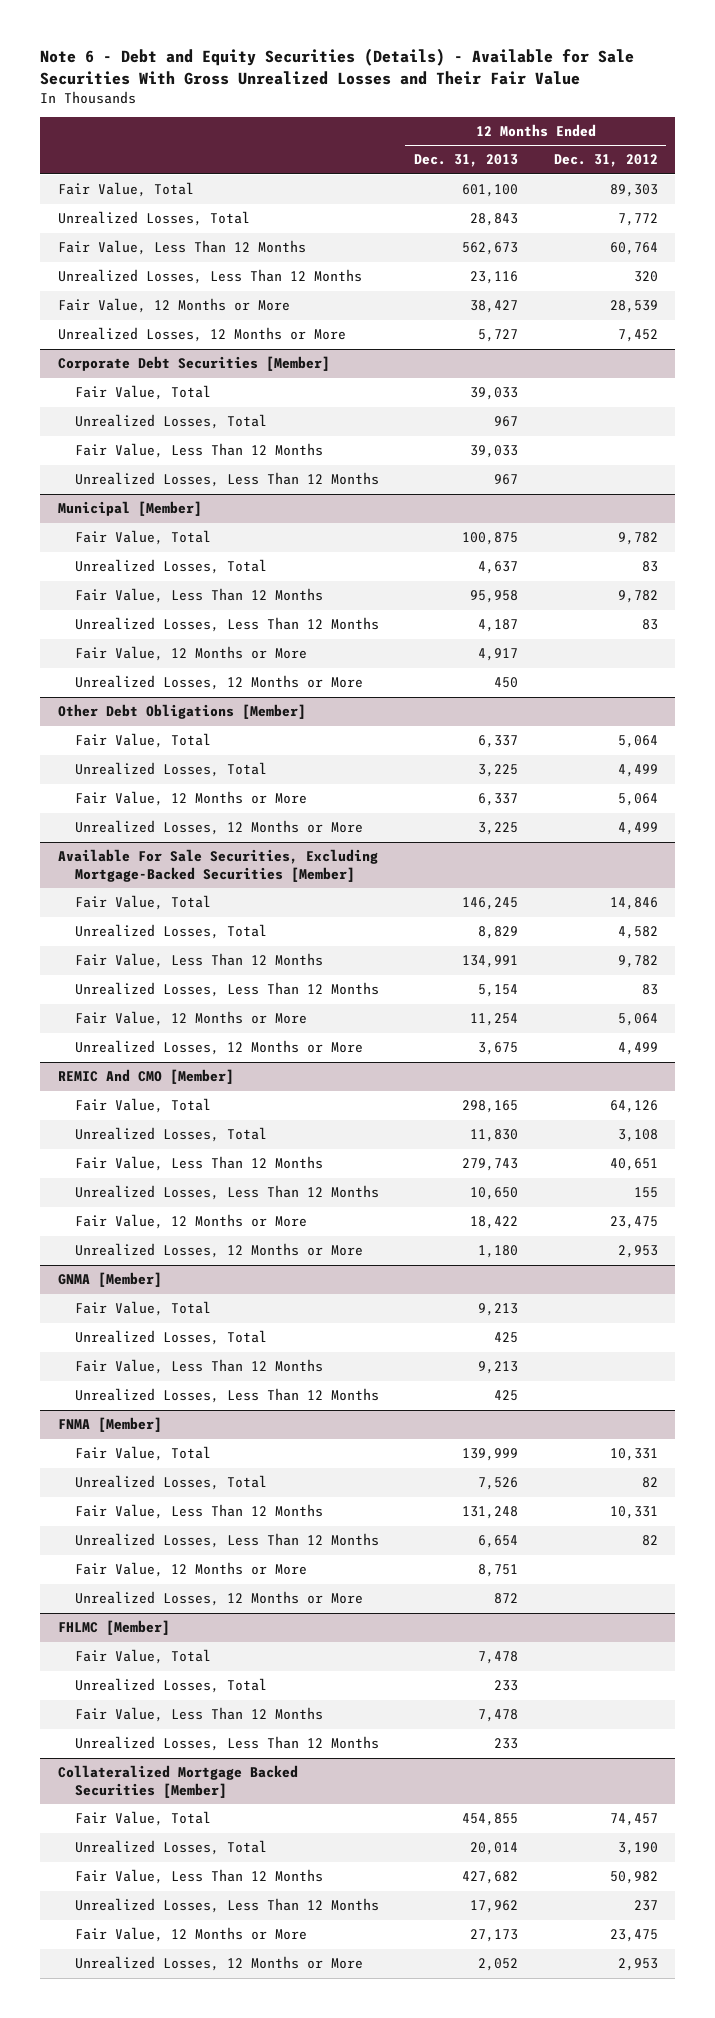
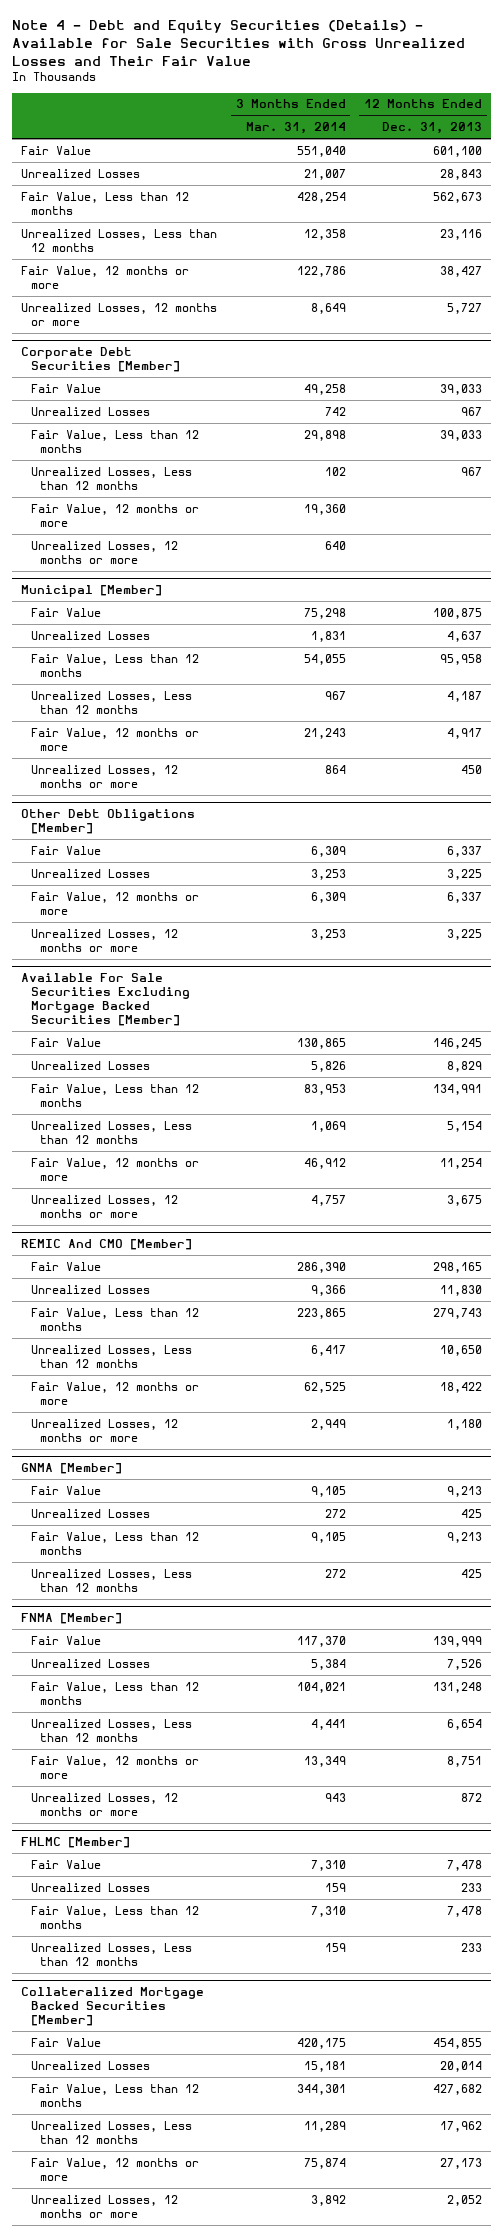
- Note 6 - Debt and Equity Securities (Details) - Available for Sale Securities With Gross Unrealized Losses and Their Fair Value
+ Note 4 - Debt and Equity Securities (Details) - Available for Sale Securities with Gross Unrealized Losses and Their Fair Value
- | 12 Months Ended Dec. 31, 2013 | 12 Months Ended Dec. 31, 2012
+ | 3 Months Ended Mar. 31, 2014 | 12 Months Ended Dec. 31, 2013
- Fair Value, Total | 601,100 | 89,303
- Unrealized Losses, Total | 28,843 | 7,772
- Fair Value, Less Than 12 Months | 562,673 | 60,764
- Unrealized Losses, Less Than 12 Months | 23,116 | 320
- Fair Value, 12 Months or More | 38,427 | 28,539
- Unrealized Losses, 12 Months or More | 5,727 | 7,452
+ Fair Value | 551,040 | 601,100
+ Unrealized Losses | 21,007 | 28,843
+ Fair Value, Less than 12 months | 428,254 | 562,673
+ Unrealized Losses, Less than 12 months | 12,358 | 23,116
+ Fair Value, 12 months or more | 122,786 | 38,427
+ Unrealized Losses, 12 months or more | 8,649 | 5,727
@ Corporate Debt Securities [Member]
- Fair Value, Total | 39,033 |
- Unrealized Losses, Total | 967 |
- Fair Value, Less Than 12 Months | 39,033 |
- Unrealized Losses, Less Than 12 Months | 967 |
+ Fair Value | 49,258 | 39,033
+ Unrealized Losses | 742 | 967
+ Fair Value, Less than 12 months | 29,898 | 39,033
+ Unrealized Losses, Less than 12 months | 102 | 967
+ Fair Value, 12 months or more | 19,360 |
+ Unrealized Losses, 12 months or more | 640 |
@ Municipal [Member]
- Fair Value, Total | 100,875 | 9,782
- Unrealized Losses, Total | 4,637 | 83
- Fair Value, Less Than 12 Months | 95,958 | 9,782
- Unrealized Losses, Less Than 12 Months | 4,187 | 83
- Fair Value, 12 Months or More | 4,917 |
- Unrealized Losses, 12 Months or More | 450 |
+ Fair Value | 75,298 | 100,875
+ Unrealized Losses | 1,831 | 4,637
+ Fair Value, Less than 12 months | 54,055 | 95,958
+ Unrealized Losses, Less than 12 months | 967 | 4,187
+ Fair Value, 12 months or more | 21,243 | 4,917
+ Unrealized Losses, 12 months or more | 864 | 450
@ Other Debt Obligations [Member]
- Fair Value, Total | 6,337 | 5,064
- Unrealized Losses, Total | 3,225 | 4,499
- Fair Value, 12 Months or More | 6,337 | 5,064
- Unrealized Losses, 12 Months or More | 3,225 | 4,499
- Available For Sale Securities, Excluding Mortgage-Backed Securities [Member]
- Fair Value, Total | 146,245 | 14,846
- Unrealized Losses, Total | 8,829 | 4,582
- Fair Value, Less Than 12 Months | 134,991 | 9,782
- Unrealized Losses, Less Than 12 Months | 5,154 | 83
- Fair Value, 12 Months or More | 11,254 | 5,064
- Unrealized Losses, 12 Months or More | 3,675 | 4,499
@ Other Debt Obligations [Member]
+ Fair Value | 6,309 | 6,337
+ Unrealized Losses | 3,253 | 3,225
+ Fair Value, 12 months or more | 6,309 | 6,337
+ Unrealized Losses, 12 months or more | 3,253 | 3,225
+ Available For Sale Securities Excluding Mortgage Backed Securities [Member]
+ Fair Value | 130,865 | 146,245
+ Unrealized Losses | 5,826 | 8,829
+ Fair Value, Less than 12 months | 83,953 | 134,991
+ Unrealized Losses, Less than 12 months | 1,069 | 5,154
+ Fair Value, 12 months or more | 46,912 | 11,254
+ Unrealized Losses, 12 months or more | 4,757 | 3,675
@ REMIC And CMO [Member]
- Fair Value, Total | 298,165 | 64,126
- Unrealized Losses, Total | 11,830 | 3,108
- Fair Value, Less Than 12 Months | 279,743 | 40,651
- Unrealized Losses, Less Than 12 Months | 10,650 | 155
- Fair Value, 12 Months or More | 18,422 | 23,475
- Unrealized Losses, 12 Months or More | 1,180 | 2,953
+ Fair Value | 286,390 | 298,165
+ Unrealized Losses | 9,366 | 11,830
+ Fair Value, Less than 12 months | 223,865 | 279,743
+ Unrealized Losses, Less than 12 months | 6,417 | 10,650
+ Fair Value, 12 months or more | 62,525 | 18,422
+ Unrealized Losses, 12 months or more | 2,949 | 1,180
@ GNMA [Member]
- Fair Value, Total | 9,213 |
- Unrealized Losses, Total | 425 |
- Fair Value, Less Than 12 Months | 9,213 |
- Unrealized Losses, Less Than 12 Months | 425 |
+ Fair Value | 9,105 | 9,213
+ Unrealized Losses | 272 | 425
+ Fair Value, Less than 12 months | 9,105 | 9,213
+ Unrealized Losses, Less than 12 months | 272 | 425
@ FNMA [Member]
- Fair Value, Total | 139,999 | 10,331
- Unrealized Losses, Total | 7,526 | 82
- Fair Value, Less Than 12 Months | 131,248 | 10,331
- Unrealized Losses, Less Than 12 Months | 6,654 | 82
- Fair Value, 12 Months or More | 8,751 |
- Unrealized Losses, 12 Months or More | 872 |
+ Fair Value | 117,370 | 139,999
+ Unrealized Losses | 5,384 | 7,526
+ Fair Value, Less than 12 months | 104,021 | 131,248
+ Unrealized Losses, Less than 12 months | 4,441 | 6,654
+ Fair Value, 12 months or more | 13,349 | 8,751
+ Unrealized Losses, 12 months or more | 943 | 872
@ FHLMC [Member]
- Fair Value, Total | 7,478 |
- Unrealized Losses, Total | 233 |
- Fair Value, Less Than 12 Months | 7,478 |
- Unrealized Losses, Less Than 12 Months | 233 |
+ Fair Value | 7,310 | 7,478
+ Unrealized Losses | 159 | 233
+ Fair Value, Less than 12 months | 7,310 | 7,478
+ Unrealized Losses, Less than 12 months | 159 | 233
@ Collateralized Mortgage Backed Securities [Member]
- Fair Value, Total | 454,855 | 74,457
- Unrealized Losses, Total | 20,014 | 3,190
- Fair Value, Less Than 12 Months | 427,682 | 50,982
- Unrealized Losses, Less Than 12 Months | 17,962 | 237
- Fair Value, 12 Months or More | 27,173 | 23,475
- Unrealized Losses, 12 Months or More | 2,052 | 2,953
+ Fair Value | 420,175 | 454,855
+ Unrealized Losses | 15,181 | 20,014
+ Fair Value, Less than 12 months | 344,301 | 427,682
+ Unrealized Losses, Less than 12 months | 11,289 | 17,962
+ Fair Value, 12 months or more | 75,874 | 27,173
+ Unrealized Losses, 12 months or more | 3,892 | 2,052

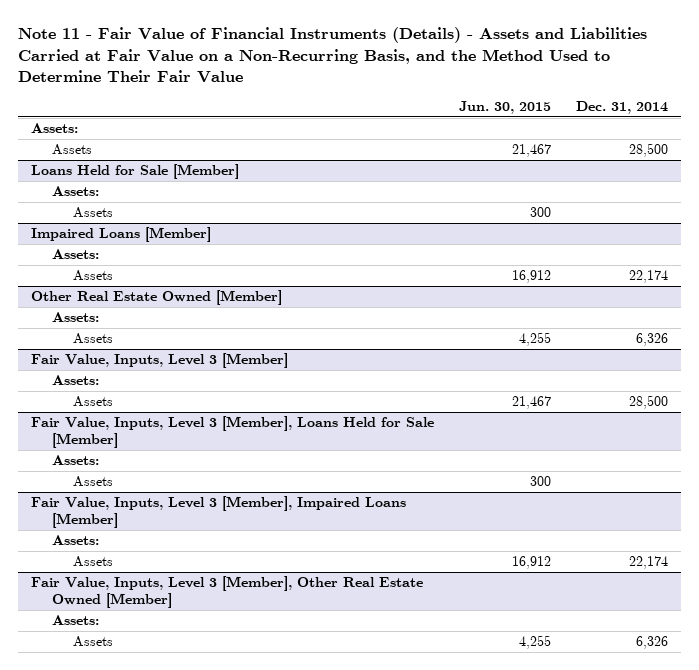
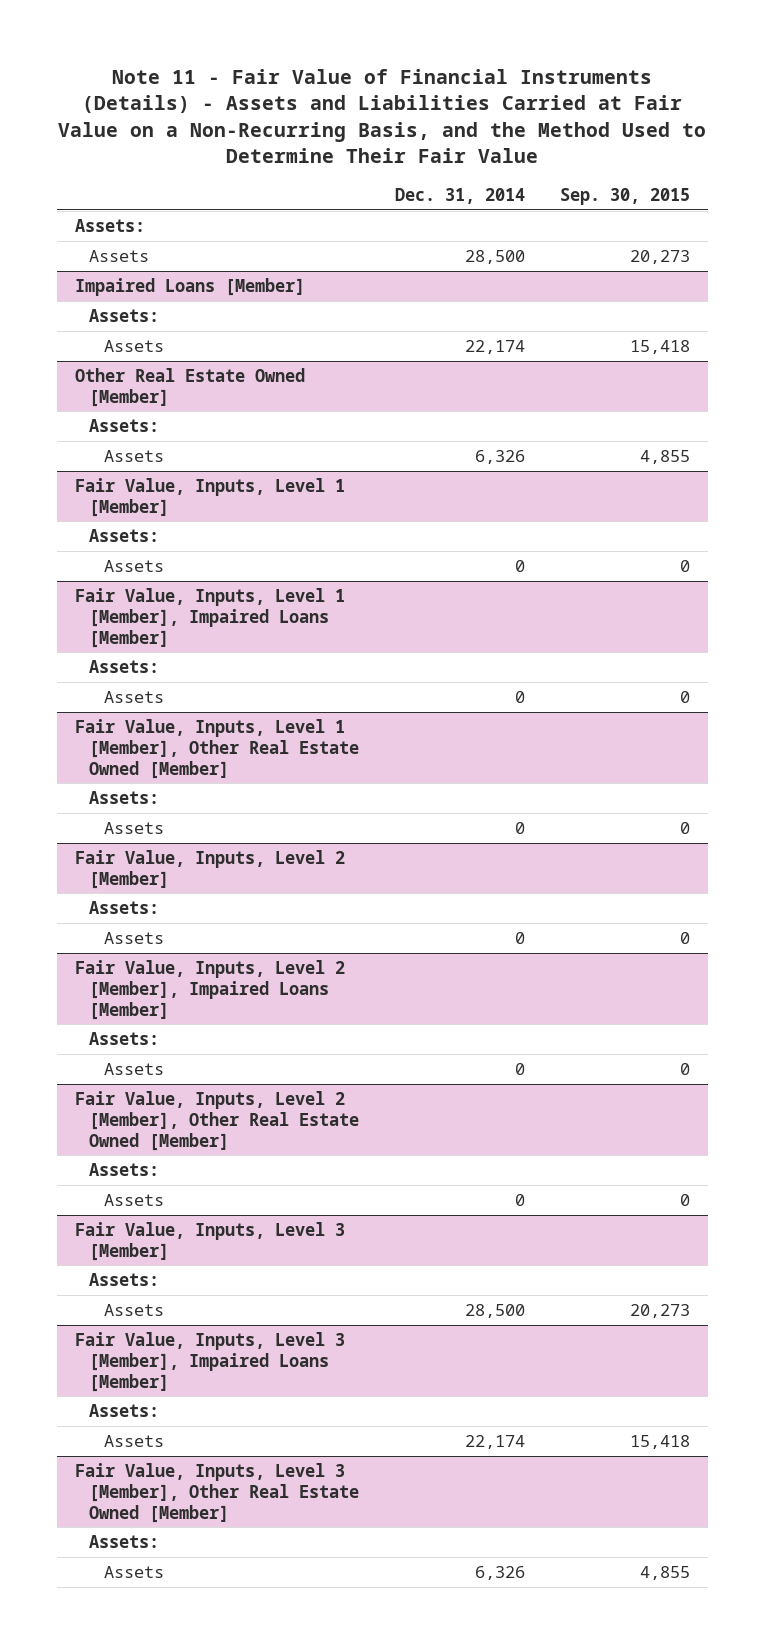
- | Jun. 30, 2015 | Dec. 31, 2014
+ | Dec. 31, 2014 | Sep. 30, 2015
- Loans Held for Sale [Member]
- Assets:
- Assets | 300 |
+ Fair Value, Inputs, Level 1 [Member]
+ Assets:
+ Assets | 0 | 0
+ Fair Value, Inputs, Level 1 [Member], Impaired Loans [Member]
+ Assets:
+ Assets | 0 | 0
+ Fair Value, Inputs, Level 1 [Member], Other Real Estate Owned [Member]
+ Assets:
+ Assets | 0 | 0
+ Fair Value, Inputs, Level 2 [Member]
+ Assets:
+ Assets | 0 | 0
+ Fair Value, Inputs, Level 2 [Member], Impaired Loans [Member]
+ Assets:
+ Assets | 0 | 0
+ Fair Value, Inputs, Level 2 [Member], Other Real Estate Owned [Member]
+ Assets:
+ Assets | 0 | 0
- Fair Value, Inputs, Level 3 [Member], Loans Held for Sale [Member]
- Assets:
- Assets | 300 |

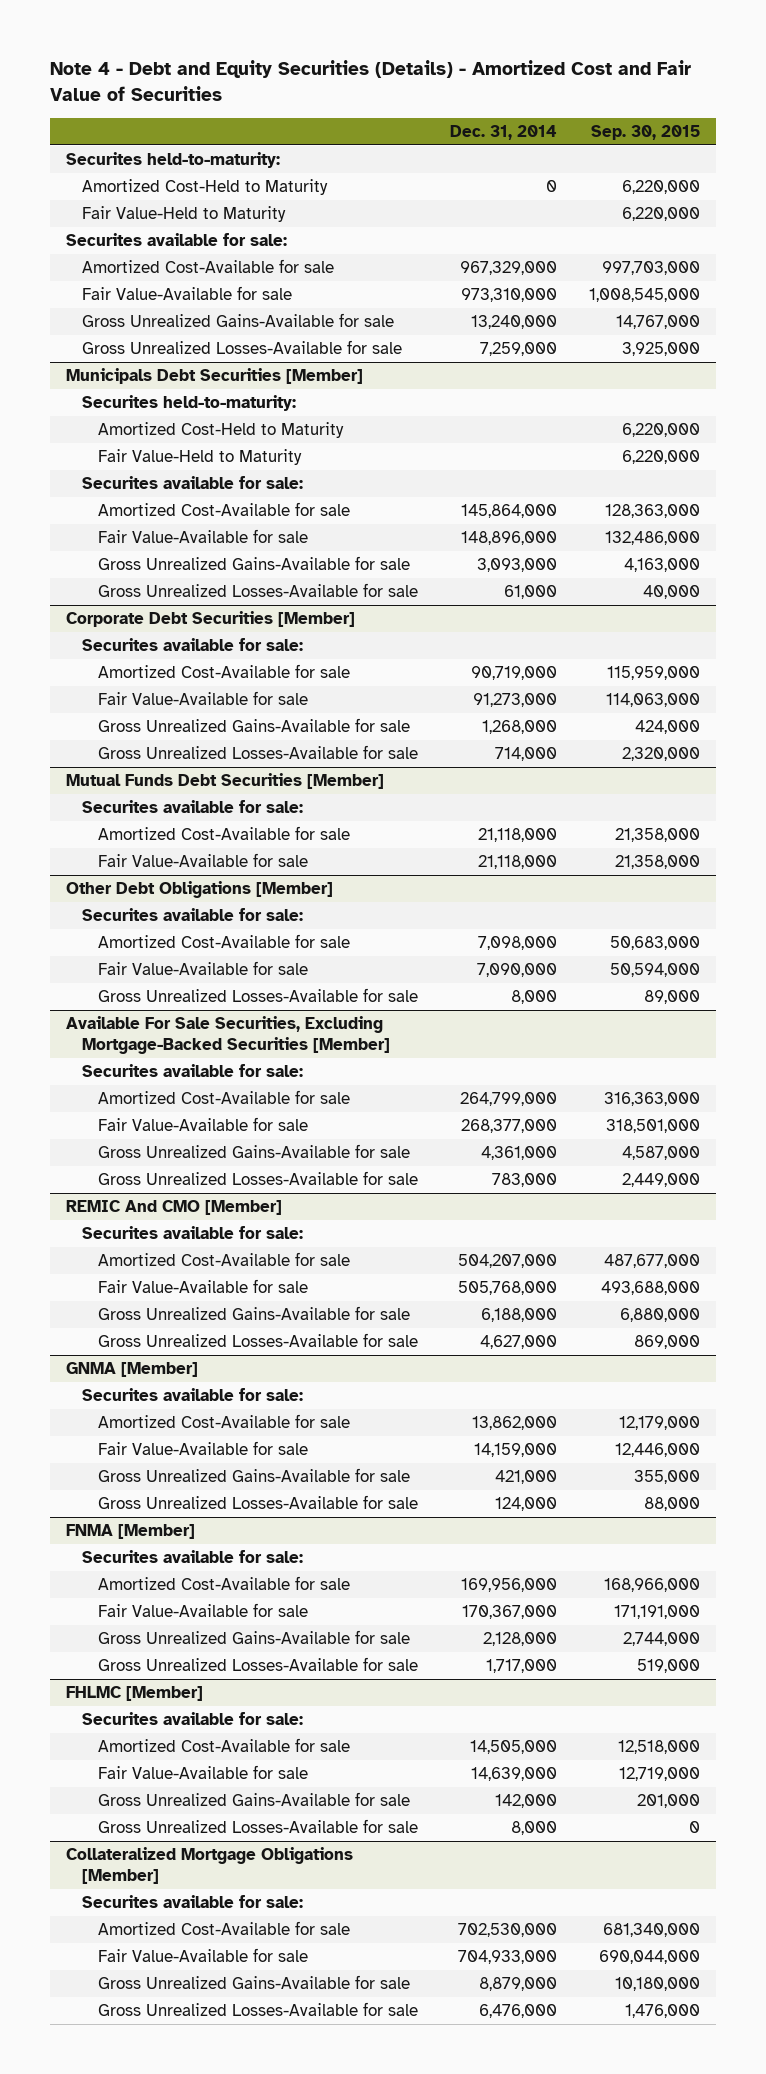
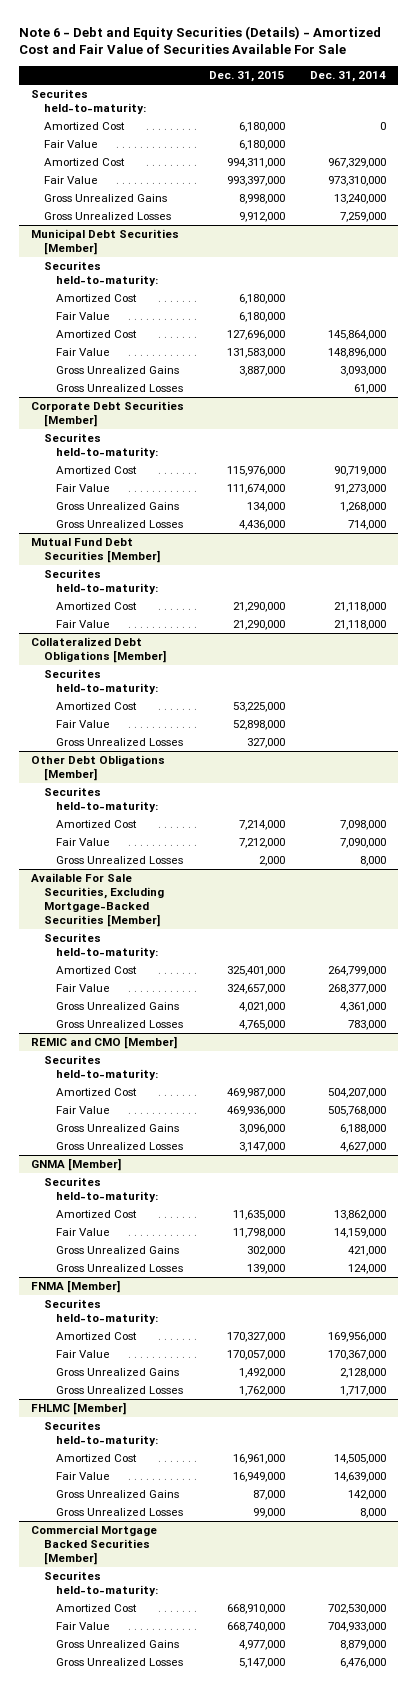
- Note 4 - Debt and Equity Securities (Details) - Amortized Cost and Fair Value of Securities
+ Note 6 - Debt and Equity Securities (Details) - Amortized Cost and Fair Value of Securities Available For Sale
- | Dec. 31, 2014 | Sep. 30, 2015
+ | Dec. 31, 2015 | Dec. 31, 2014
- Amortized Cost-Held to Maturity | 0 | 6,220,000
- Fair Value-Held to Maturity | | 6,220,000
- Securites available for sale:
- Amortized Cost-Available for sale | 967,329,000 | 997,703,000
- Fair Value-Available for sale | 973,310,000 | 1,008,545,000
- Gross Unrealized Gains-Available for sale | 13,240,000 | 14,767,000
- Gross Unrealized Losses-Available for sale | 7,259,000 | 3,925,000
- Municipals Debt Securities [Member]
+ Amortized Cost | 6,180,000 | 0
+ Fair Value | 6,180,000 |
+ Amortized Cost | 994,311,000 | 967,329,000
+ Fair Value | 993,397,000 | 973,310,000
+ Gross Unrealized Gains | 8,998,000 | 13,240,000
+ Gross Unrealized Losses | 9,912,000 | 7,259,000
+ Municipal Debt Securities [Member]
- Amortized Cost-Held to Maturity | | 6,220,000
- Fair Value-Held to Maturity | | 6,220,000
- Securites available for sale:
- Amortized Cost-Available for sale | 145,864,000 | 128,363,000
- Fair Value-Available for sale | 148,896,000 | 132,486,000
- Gross Unrealized Gains-Available for sale | 3,093,000 | 4,163,000
- Gross Unrealized Losses-Available for sale | 61,000 | 40,000
+ Amortized Cost | 6,180,000 |
+ Fair Value | 6,180,000 |
+ Amortized Cost | 127,696,000 | 145,864,000
+ Fair Value | 131,583,000 | 148,896,000
+ Gross Unrealized Gains | 3,887,000 | 3,093,000
+ Gross Unrealized Losses | | 61,000
@ Corporate Debt Securities [Member]
- Securites available for sale:
- Amortized Cost-Available for sale | 90,719,000 | 115,959,000
- Fair Value-Available for sale | 91,273,000 | 114,063,000
- Gross Unrealized Gains-Available for sale | 1,268,000 | 424,000
- Gross Unrealized Losses-Available for sale | 714,000 | 2,320,000
- Mutual Funds Debt Securities [Member]
- Securites available for sale:
- Amortized Cost-Available for sale | 21,118,000 | 21,358,000
- Fair Value-Available for sale | 21,118,000 | 21,358,000
@ Corporate Debt Securities [Member]
+ Securites held-to-maturity:
+ Amortized Cost | 115,976,000 | 90,719,000
+ Fair Value | 111,674,000 | 91,273,000
+ Gross Unrealized Gains | 134,000 | 1,268,000
+ Gross Unrealized Losses | 4,436,000 | 714,000
+ Mutual Fund Debt Securities [Member]
+ Securites held-to-maturity:
+ Amortized Cost | 21,290,000 | 21,118,000
+ Fair Value | 21,290,000 | 21,118,000
+ Collateralized Debt Obligations [Member]
+ Securites held-to-maturity:
+ Amortized Cost | 53,225,000 |
+ Fair Value | 52,898,000 |
+ Gross Unrealized Losses | 327,000 |
@ Other Debt Obligations [Member]
- Securites available for sale:
- Amortized Cost-Available for sale | 7,098,000 | 50,683,000
- Fair Value-Available for sale | 7,090,000 | 50,594,000
- Gross Unrealized Losses-Available for sale | 8,000 | 89,000
+ Securites held-to-maturity:
+ Amortized Cost | 7,214,000 | 7,098,000
+ Fair Value | 7,212,000 | 7,090,000
+ Gross Unrealized Losses | 2,000 | 8,000
@ Available For Sale Securities, Excluding Mortgage-Backed Securities [Member]
- Securites available for sale:
- Amortized Cost-Available for sale | 264,799,000 | 316,363,000
- Fair Value-Available for sale | 268,377,000 | 318,501,000
- Gross Unrealized Gains-Available for sale | 4,361,000 | 4,587,000
- Gross Unrealized Losses-Available for sale | 783,000 | 2,449,000
- REMIC And CMO [Member]
- Securites available for sale:
- Amortized Cost-Available for sale | 504,207,000 | 487,677,000
- Fair Value-Available for sale | 505,768,000 | 493,688,000
- Gross Unrealized Gains-Available for sale | 6,188,000 | 6,880,000
- Gross Unrealized Losses-Available for sale | 4,627,000 | 869,000
@ Available For Sale Securities, Excluding Mortgage-Backed Securities [Member]
+ Securites held-to-maturity:
+ Amortized Cost | 325,401,000 | 264,799,000
+ Fair Value | 324,657,000 | 268,377,000
+ Gross Unrealized Gains | 4,021,000 | 4,361,000
+ Gross Unrealized Losses | 4,765,000 | 783,000
+ REMIC and CMO [Member]
+ Securites held-to-maturity:
+ Amortized Cost | 469,987,000 | 504,207,000
+ Fair Value | 469,936,000 | 505,768,000
+ Gross Unrealized Gains | 3,096,000 | 6,188,000
+ Gross Unrealized Losses | 3,147,000 | 4,627,000
@ GNMA [Member]
- Securites available for sale:
- Amortized Cost-Available for sale | 13,862,000 | 12,179,000
- Fair Value-Available for sale | 14,159,000 | 12,446,000
- Gross Unrealized Gains-Available for sale | 421,000 | 355,000
- Gross Unrealized Losses-Available for sale | 124,000 | 88,000
+ Securites held-to-maturity:
+ Amortized Cost | 11,635,000 | 13,862,000
+ Fair Value | 11,798,000 | 14,159,000
+ Gross Unrealized Gains | 302,000 | 421,000
+ Gross Unrealized Losses | 139,000 | 124,000
@ FNMA [Member]
- Securites available for sale:
- Amortized Cost-Available for sale | 169,956,000 | 168,966,000
- Fair Value-Available for sale | 170,367,000 | 171,191,000
- Gross Unrealized Gains-Available for sale | 2,128,000 | 2,744,000
- Gross Unrealized Losses-Available for sale | 1,717,000 | 519,000
+ Securites held-to-maturity:
+ Amortized Cost | 170,327,000 | 169,956,000
+ Fair Value | 170,057,000 | 170,367,000
+ Gross Unrealized Gains | 1,492,000 | 2,128,000
+ Gross Unrealized Losses | 1,762,000 | 1,717,000
@ FHLMC [Member]
- Securites available for sale:
- Amortized Cost-Available for sale | 14,505,000 | 12,518,000
- Fair Value-Available for sale | 14,639,000 | 12,719,000
- Gross Unrealized Gains-Available for sale | 142,000 | 201,000
- Gross Unrealized Losses-Available for sale | 8,000 | 0
- Collateralized Mortgage Obligations [Member]
- Securites available for sale:
- Amortized Cost-Available for sale | 702,530,000 | 681,340,000
- Fair Value-Available for sale | 704,933,000 | 690,044,000
- Gross Unrealized Gains-Available for sale | 8,879,000 | 10,180,000
- Gross Unrealized Losses-Available for sale | 6,476,000 | 1,476,000
@ FHLMC [Member]
+ Securites held-to-maturity:
+ Amortized Cost | 16,961,000 | 14,505,000
+ Fair Value | 16,949,000 | 14,639,000
+ Gross Unrealized Gains | 87,000 | 142,000
+ Gross Unrealized Losses | 99,000 | 8,000
+ Commercial Mortgage Backed Securities [Member]
+ Securites held-to-maturity:
+ Amortized Cost | 668,910,000 | 702,530,000
+ Fair Value | 668,740,000 | 704,933,000
+ Gross Unrealized Gains | 4,977,000 | 8,879,000
+ Gross Unrealized Losses | 5,147,000 | 6,476,000

